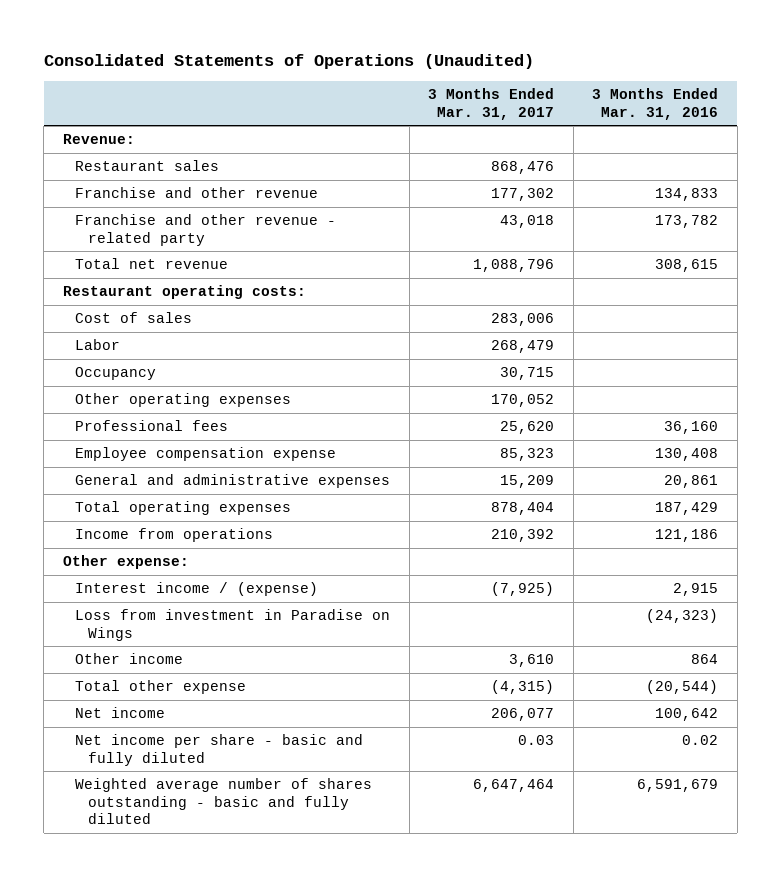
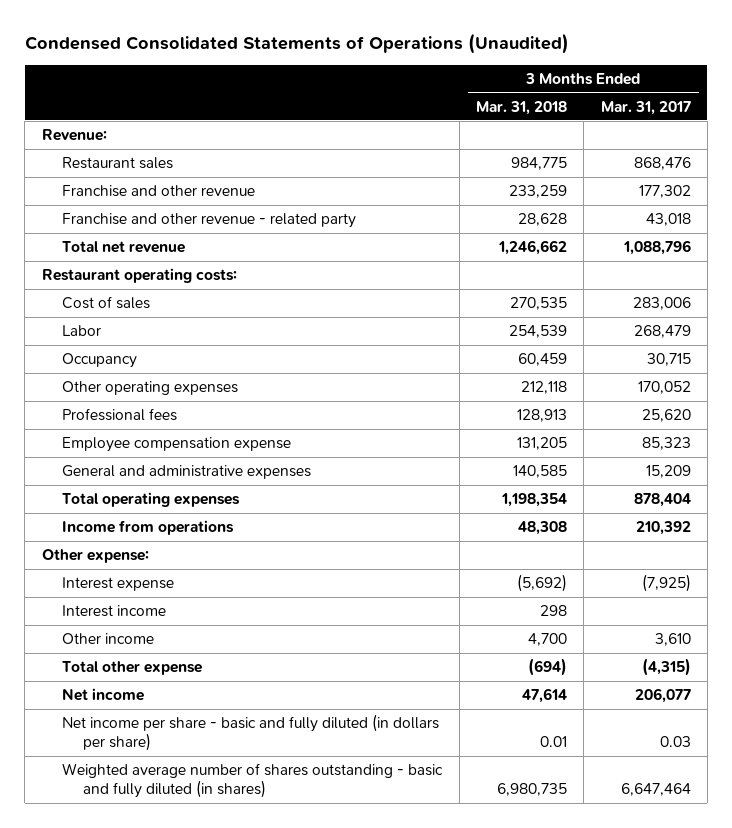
- Consolidated Statements of Operations (Unaudited)
+ Condensed Consolidated Statements of Operations (Unaudited)
- | 3 Months Ended Mar. 31, 2017 | 3 Months Ended Mar. 31, 2016
+ | 3 Months Ended Mar. 31, 2018 | 3 Months Ended Mar. 31, 2017
- Interest income / (expense) | (7,925) | 2,915
- Loss from investment in Paradise on Wings | | (24,323)
+ Interest expense | (5,692) | (7,925)
+ Interest income | 298 |
- Net income per share - basic and fully diluted | 0.03 | 0.02
- Weighted average number of shares outstanding - basic and fully diluted | 6,647,464 | 6,591,679
+ Net income per share - basic and fully diluted (in dollars per share) | 0.01 | 0.03
+ Weighted average number of shares outstanding - basic and fully diluted (in shares) | 6,980,735 | 6,647,464

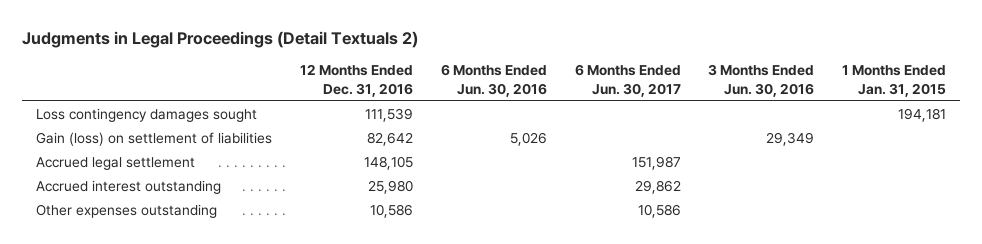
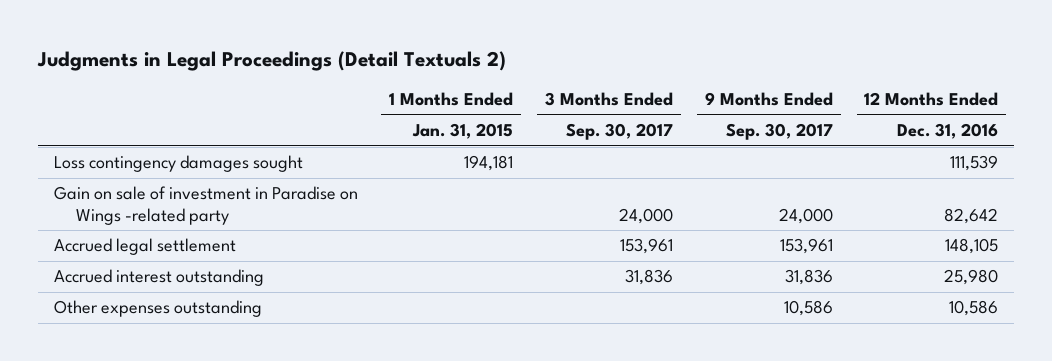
- | 12 Months Ended Dec. 31, 2016 | 6 Months Ended Jun. 30, 2016 | 6 Months Ended Jun. 30, 2017 | 3 Months Ended Jun. 30, 2016 | 1 Months Ended Jan. 31, 2015
+ | 1 Months Ended Jan. 31, 2015 | 3 Months Ended Sep. 30, 2017 | 9 Months Ended Sep. 30, 2017 | 12 Months Ended Dec. 31, 2016
- Gain (loss) on settlement of liabilities | 82,642 | 5,026 | | 29,349 |
+ Gain on sale of investment in Paradise on Wings -related party | | 24,000 | 24,000 | 82,642

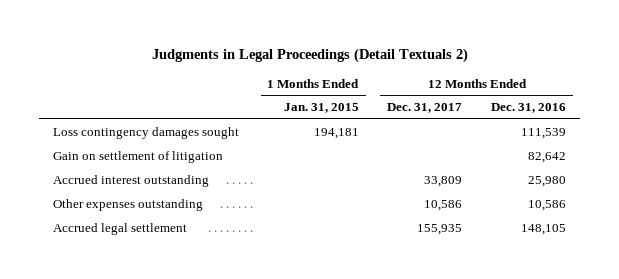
- | 1 Months Ended Jan. 31, 2015 | 3 Months Ended Sep. 30, 2017 | 9 Months Ended Sep. 30, 2017 | 12 Months Ended Dec. 31, 2016
+ | 1 Months Ended Jan. 31, 2015 | 12 Months Ended Dec. 31, 2017 | 12 Months Ended Dec. 31, 2016
- Gain on sale of investment in Paradise on Wings -related party | | 24,000 | 24,000 | 82,642
+ Gain on settlement of litigation | | | 82,642
moved down: Accrued legal settlement | | 155,935 | 148,105

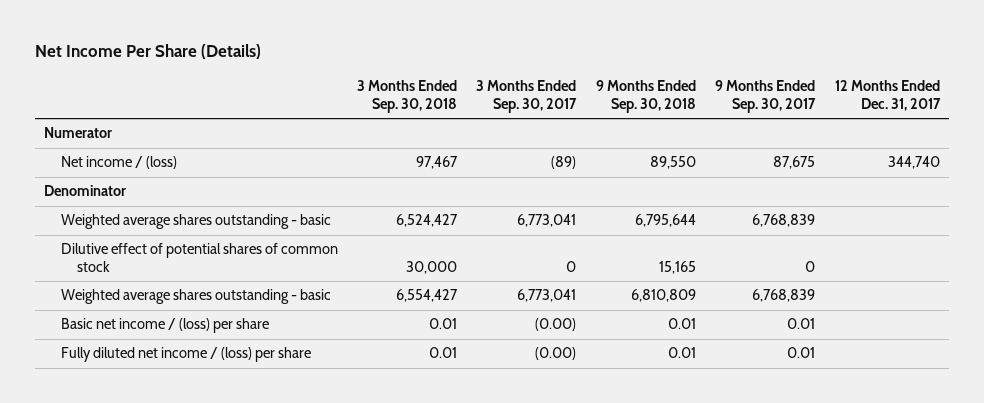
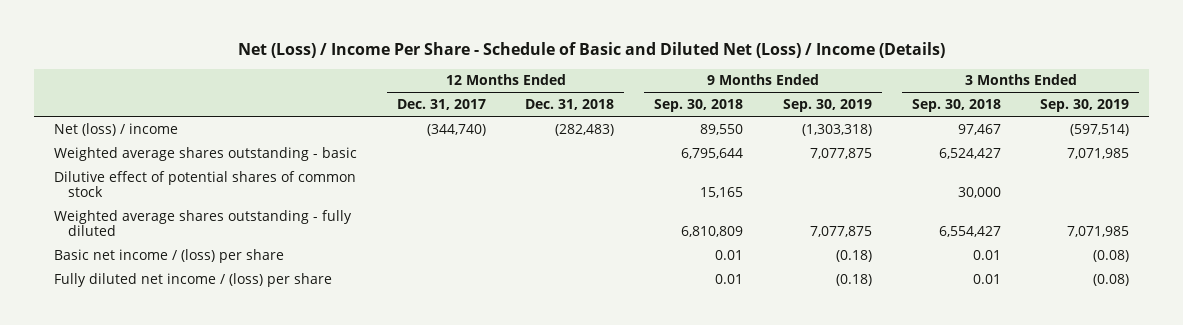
- Net Income Per Share (Details)
+ Net (Loss) / Income Per Share - Schedule of Basic and Diluted Net (Loss) / Income (Details)
- | 3 Months Ended Sep. 30, 2018 | 3 Months Ended Sep. 30, 2017 | 9 Months Ended Sep. 30, 2018 | 9 Months Ended Sep. 30, 2017 | 12 Months Ended Dec. 31, 2017
+ | 12 Months Ended Dec. 31, 2017 | 12 Months Ended Dec. 31, 2018 | 9 Months Ended Sep. 30, 2018 | 9 Months Ended Sep. 30, 2019 | 3 Months Ended Sep. 30, 2018 | 3 Months Ended Sep. 30, 2019
- Numerator
- Net income / (loss) | 97,467 | (89) | 89,550 | 87,675 | 344,740
- Denominator
+ Net (loss) / income | (344,740) | (282,483) | 89,550 | (1,303,318) | 97,467 | (597,514)
- Weighted average shares outstanding - basic | 6,554,427 | 6,773,041 | 6,810,809 | 6,768,839 |
+ Weighted average shares outstanding - fully diluted | | | 6,810,809 | 7,077,875 | 6,554,427 | 7,071,985

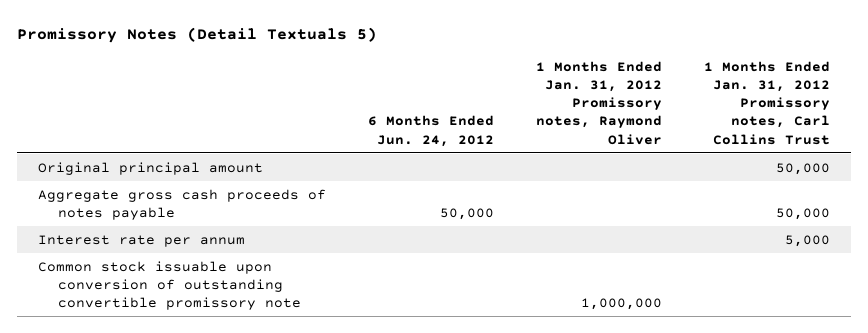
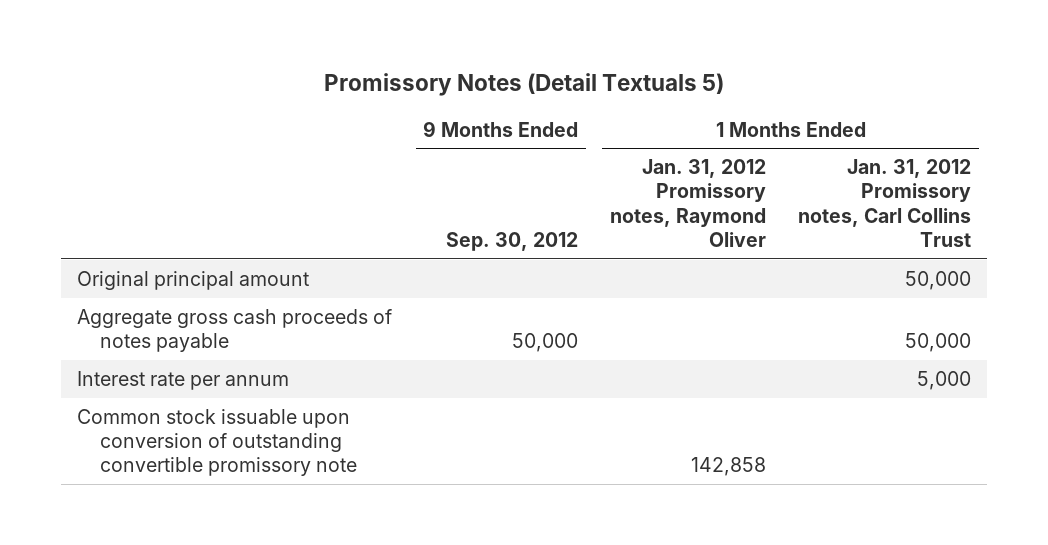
- | 6 Months Ended Jun. 24, 2012 | 1 Months Ended Jan. 31, 2012 Promissory notes, Raymond Oliver | 1 Months Ended Jan. 31, 2012 Promissory notes, Carl Collins Trust
+ | 9 Months Ended Sep. 30, 2012 | 1 Months Ended Jan. 31, 2012 Promissory notes, Raymond Oliver | 1 Months Ended Jan. 31, 2012 Promissory notes, Carl Collins Trust
- Common stock issuable upon conversion of outstanding convertible promissory note | | 1,000,000 |
+ Common stock issuable upon conversion of outstanding convertible promissory note | | 142,858 |

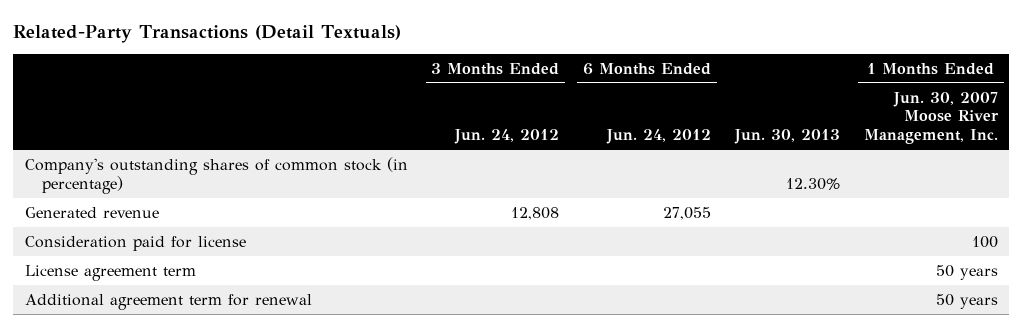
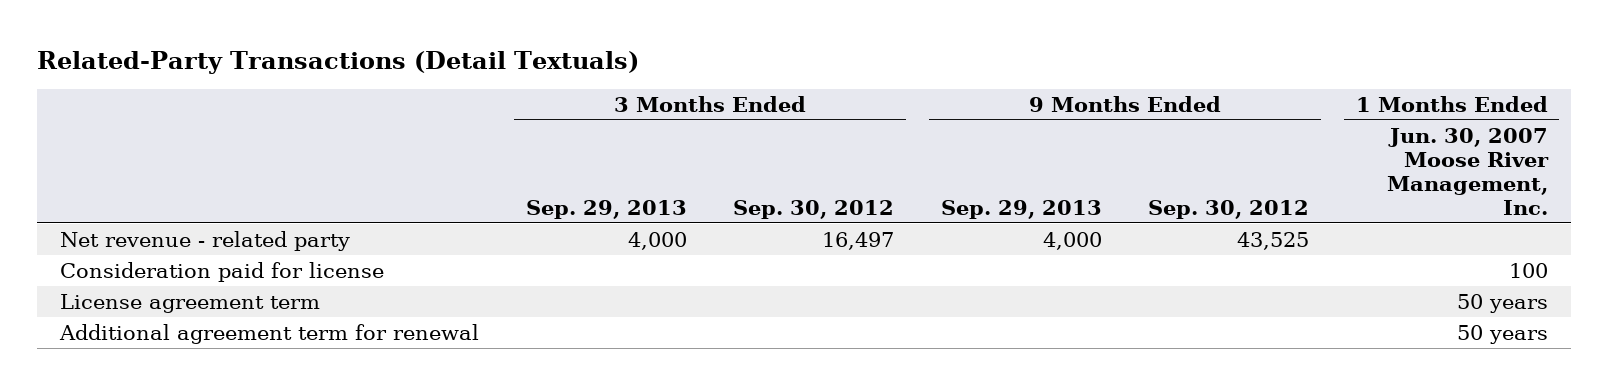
- | 3 Months Ended Jun. 24, 2012 | 6 Months Ended Jun. 24, 2012 | Jun. 30, 2013 | 1 Months Ended Jun. 30, 2007 Moose River Management, Inc.
+ | 3 Months Ended Sep. 29, 2013 | 3 Months Ended Sep. 30, 2012 | 9 Months Ended Sep. 29, 2013 | 9 Months Ended Sep. 30, 2012 | 1 Months Ended Jun. 30, 2007 Moose River Management, Inc.
- Company's outstanding shares of common stock (in percentage) | | | 12.30% |
- Generated revenue | 12,808 | 27,055 | |
+ Net revenue - related party | 4,000 | 16,497 | 4,000 | 43,525 |

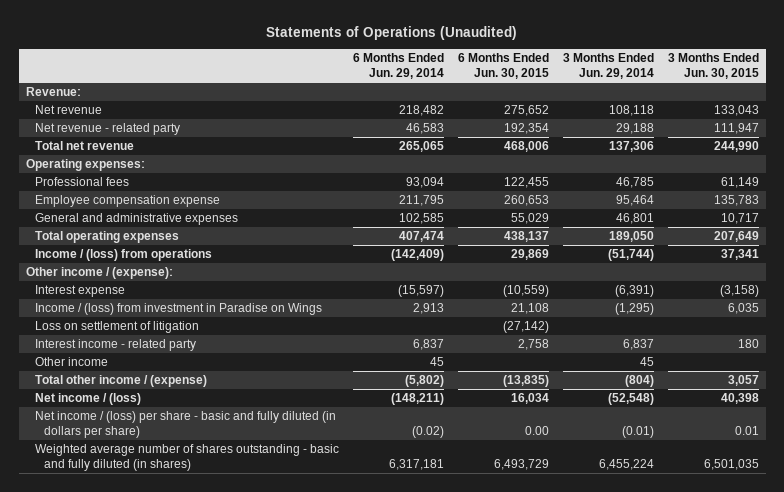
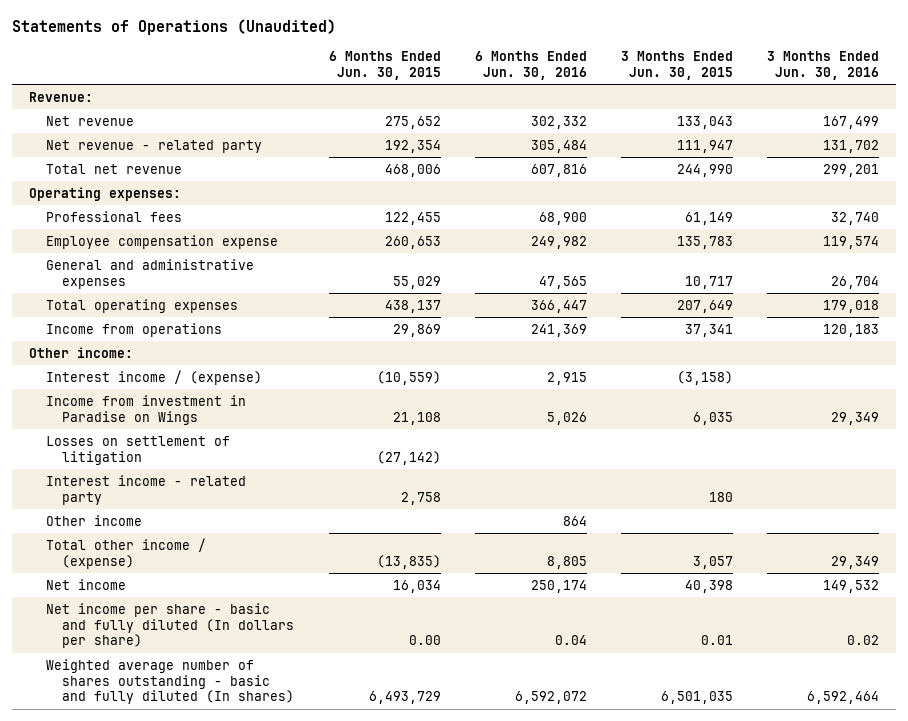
- | 6 Months Ended Jun. 29, 2014 | 6 Months Ended Jun. 30, 2015 | 3 Months Ended Jun. 29, 2014 | 3 Months Ended Jun. 30, 2015
+ | 6 Months Ended Jun. 30, 2015 | 6 Months Ended Jun. 30, 2016 | 3 Months Ended Jun. 30, 2015 | 3 Months Ended Jun. 30, 2016
- Income / (loss) from operations | (142,409) | 29,869 | (51,744) | 37,341
- Other income / (expense):
- Interest expense | (15,597) | (10,559) | (6,391) | (3,158)
- Income / (loss) from investment in Paradise on Wings | 2,913 | 21,108 | (1,295) | 6,035
- Loss on settlement of litigation | | (27,142) | |
+ Income from operations | 29,869 | 241,369 | 37,341 | 120,183
+ Other income:
+ Interest income / (expense) | (10,559) | 2,915 | (3,158) |
+ Income from investment in Paradise on Wings | 21,108 | 5,026 | 6,035 | 29,349
+ Losses on settlement of litigation | (27,142) | | |
- Net income / (loss) | (148,211) | 16,034 | (52,548) | 40,398
- Net income / (loss) per share - basic and fully diluted (in dollars per share) | (0.02) | 0.00 | (0.01) | 0.01
- Weighted average number of shares outstanding - basic and fully diluted (in shares) | 6,317,181 | 6,493,729 | 6,455,224 | 6,501,035
+ Net income | 16,034 | 250,174 | 40,398 | 149,532
+ Net income per share - basic and fully diluted (In dollars per share) | 0.00 | 0.04 | 0.01 | 0.02
+ Weighted average number of shares outstanding - basic and fully diluted (In shares) | 6,493,729 | 6,592,072 | 6,501,035 | 6,592,464

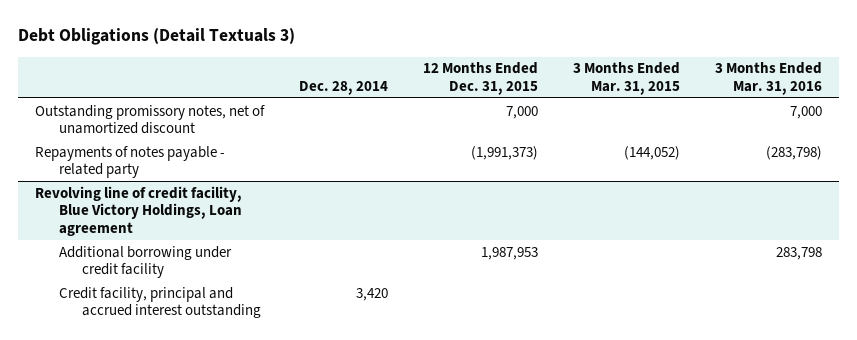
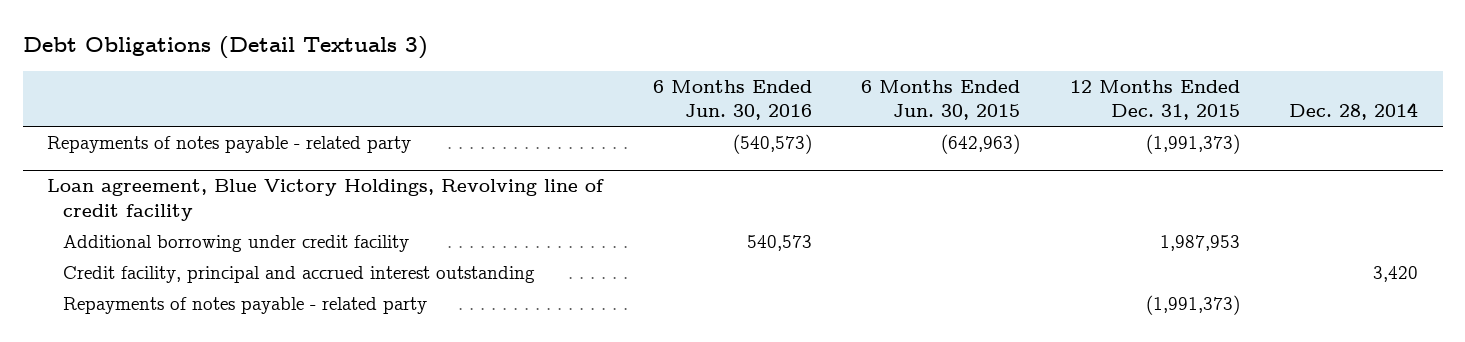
- | Dec. 28, 2014 | 12 Months Ended Dec. 31, 2015 | 3 Months Ended Mar. 31, 2015 | 3 Months Ended Mar. 31, 2016
+ | 6 Months Ended Jun. 30, 2016 | 6 Months Ended Jun. 30, 2015 | 12 Months Ended Dec. 31, 2015 | Dec. 28, 2014
- Outstanding promissory notes, net of unamortized discount | | 7,000 | | 7,000
- Revolving line of credit facility, Blue Victory Holdings, Loan agreement
+ Loan agreement, Blue Victory Holdings, Revolving line of credit facility
+ Repayments of notes payable - related party | | | (1,991,373) |

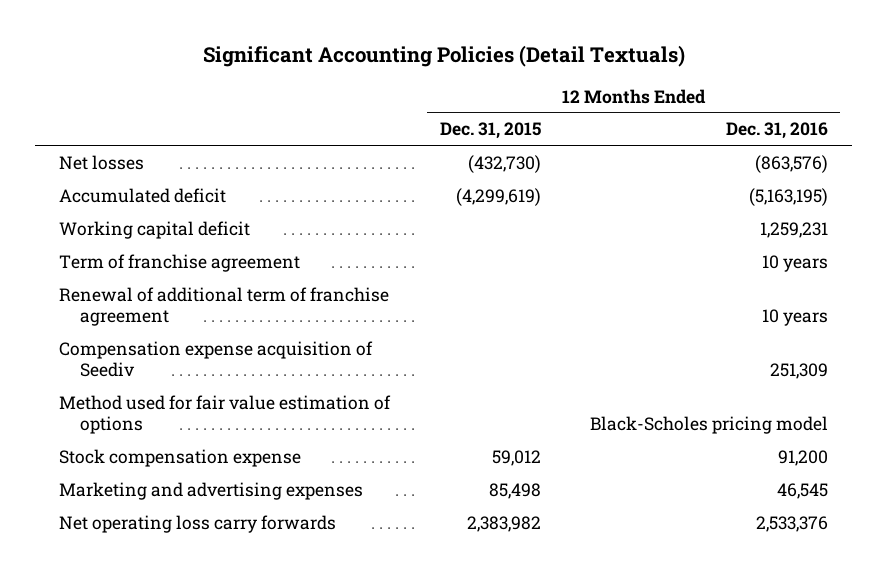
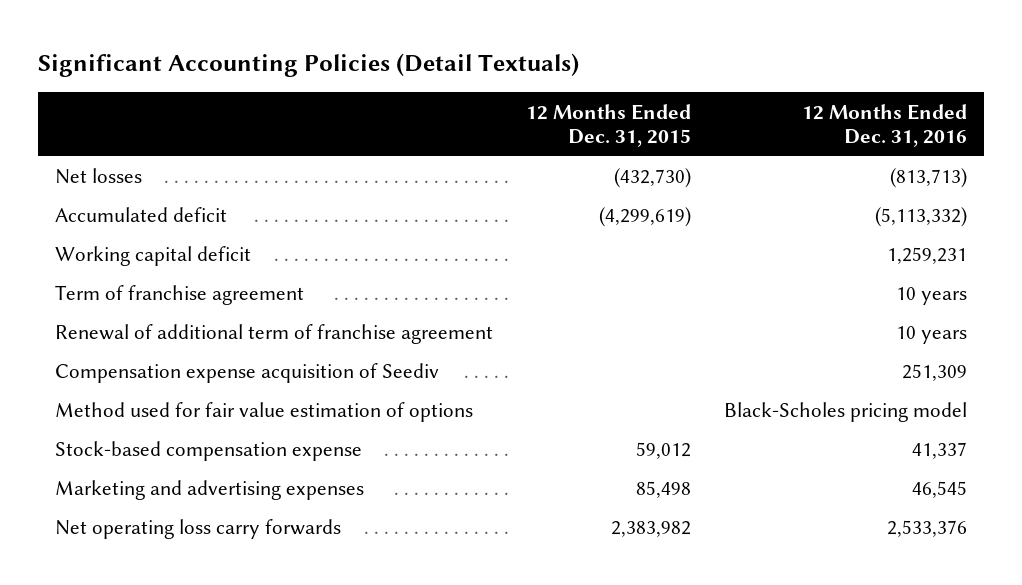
- Net losses | (432,730) | (863,576)
- Accumulated deficit | (4,299,619) | (5,163,195)
+ Net losses | (432,730) | (813,713)
+ Accumulated deficit | (4,299,619) | (5,113,332)
- Stock compensation expense | 59,012 | 91,200
+ Stock-based compensation expense | 59,012 | 41,337

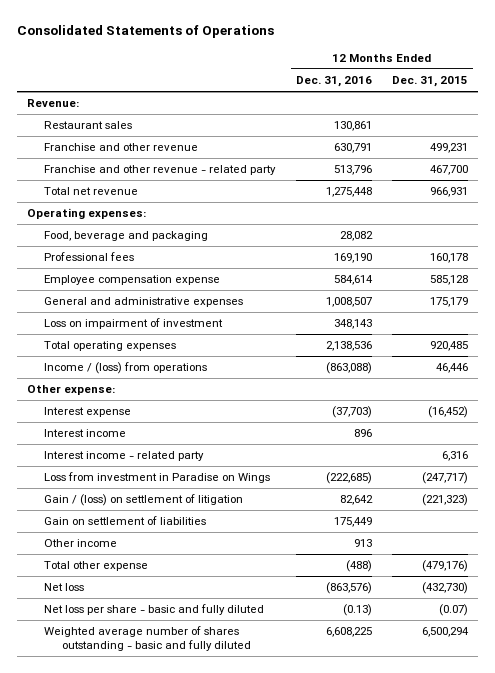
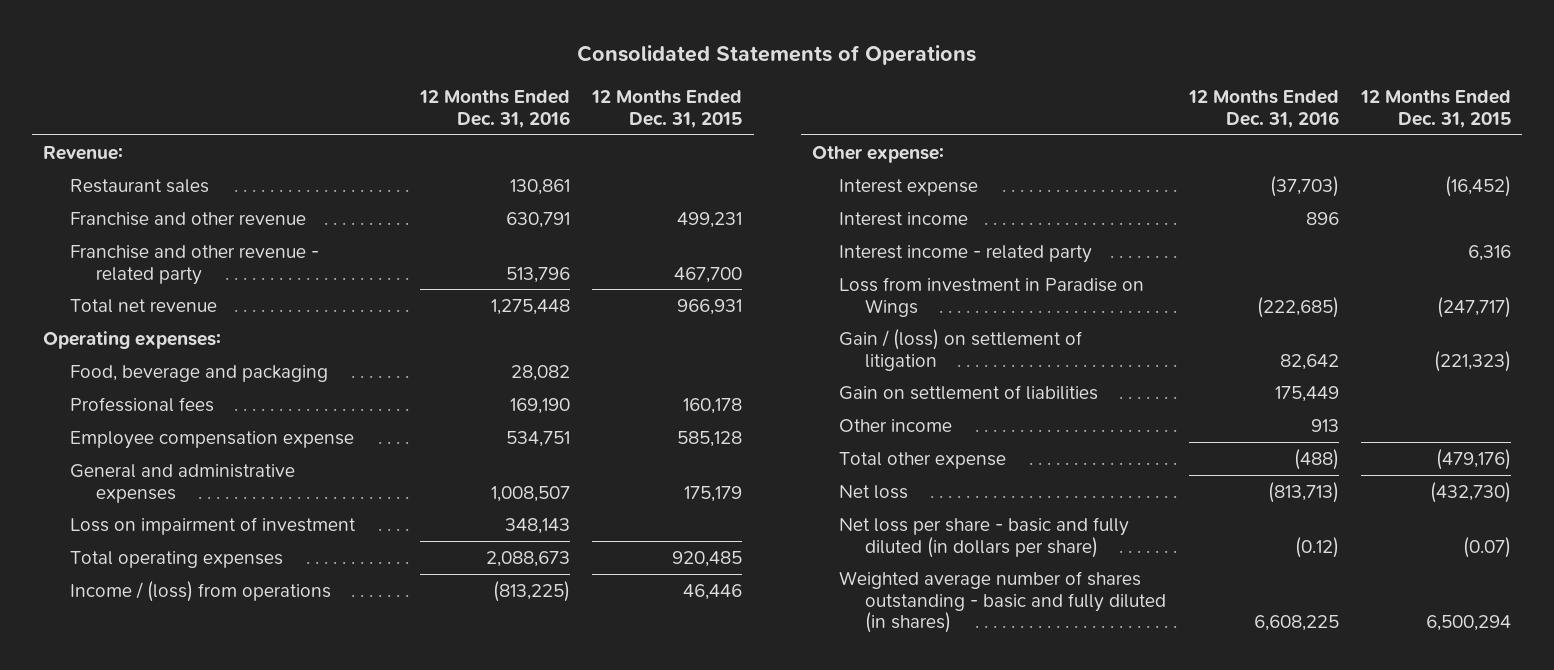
- Employee compensation expense | 584,614 | 585,128
+ Employee compensation expense | 534,751 | 585,128
- Total operating expenses | 2,138,536 | 920,485
- Income / (loss) from operations | (863,088) | 46,446
+ Total operating expenses | 2,088,673 | 920,485
+ Income / (loss) from operations | (813,225) | 46,446
- Net loss | (863,576) | (432,730)
- Net loss per share - basic and fully diluted | (0.13) | (0.07)
- Weighted average number of shares outstanding - basic and fully diluted | 6,608,225 | 6,500,294
+ Net loss | (813,713) | (432,730)
+ Net loss per share - basic and fully diluted (in dollars per share) | (0.12) | (0.07)
+ Weighted average number of shares outstanding - basic and fully diluted (in shares) | 6,608,225 | 6,500,294

